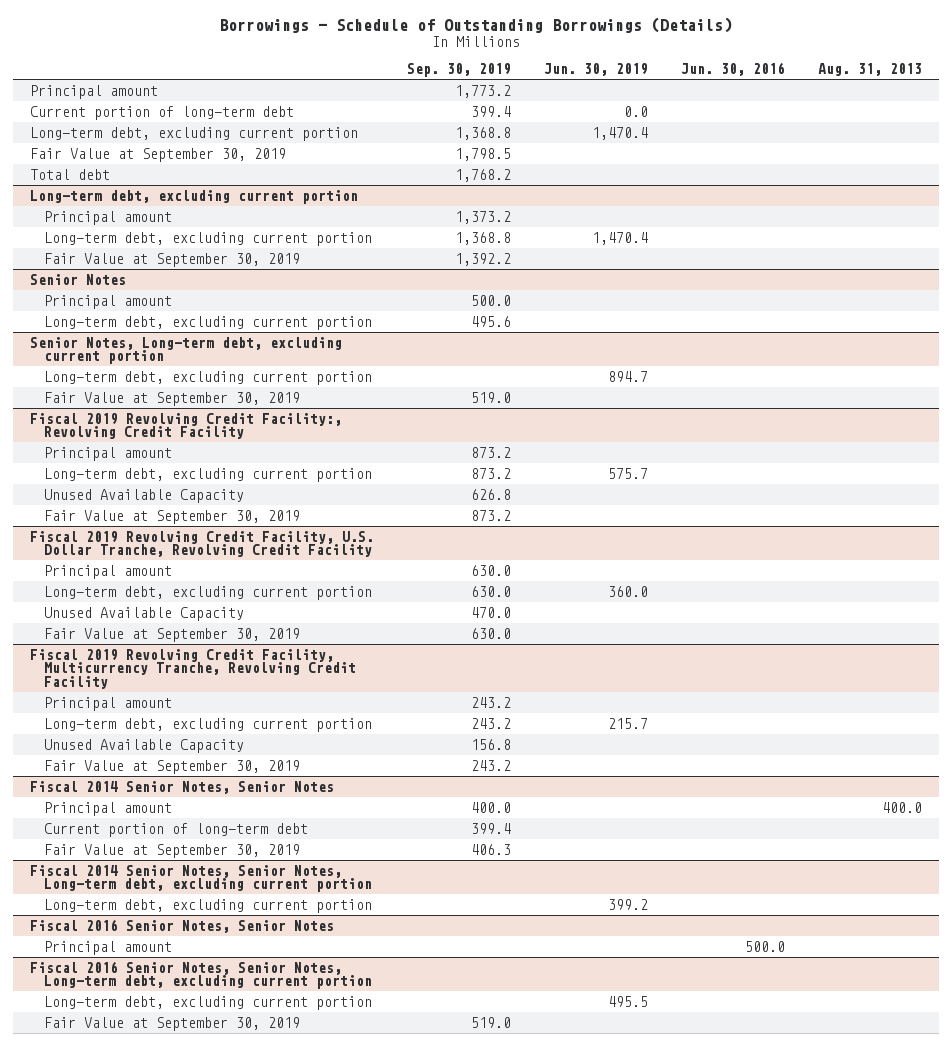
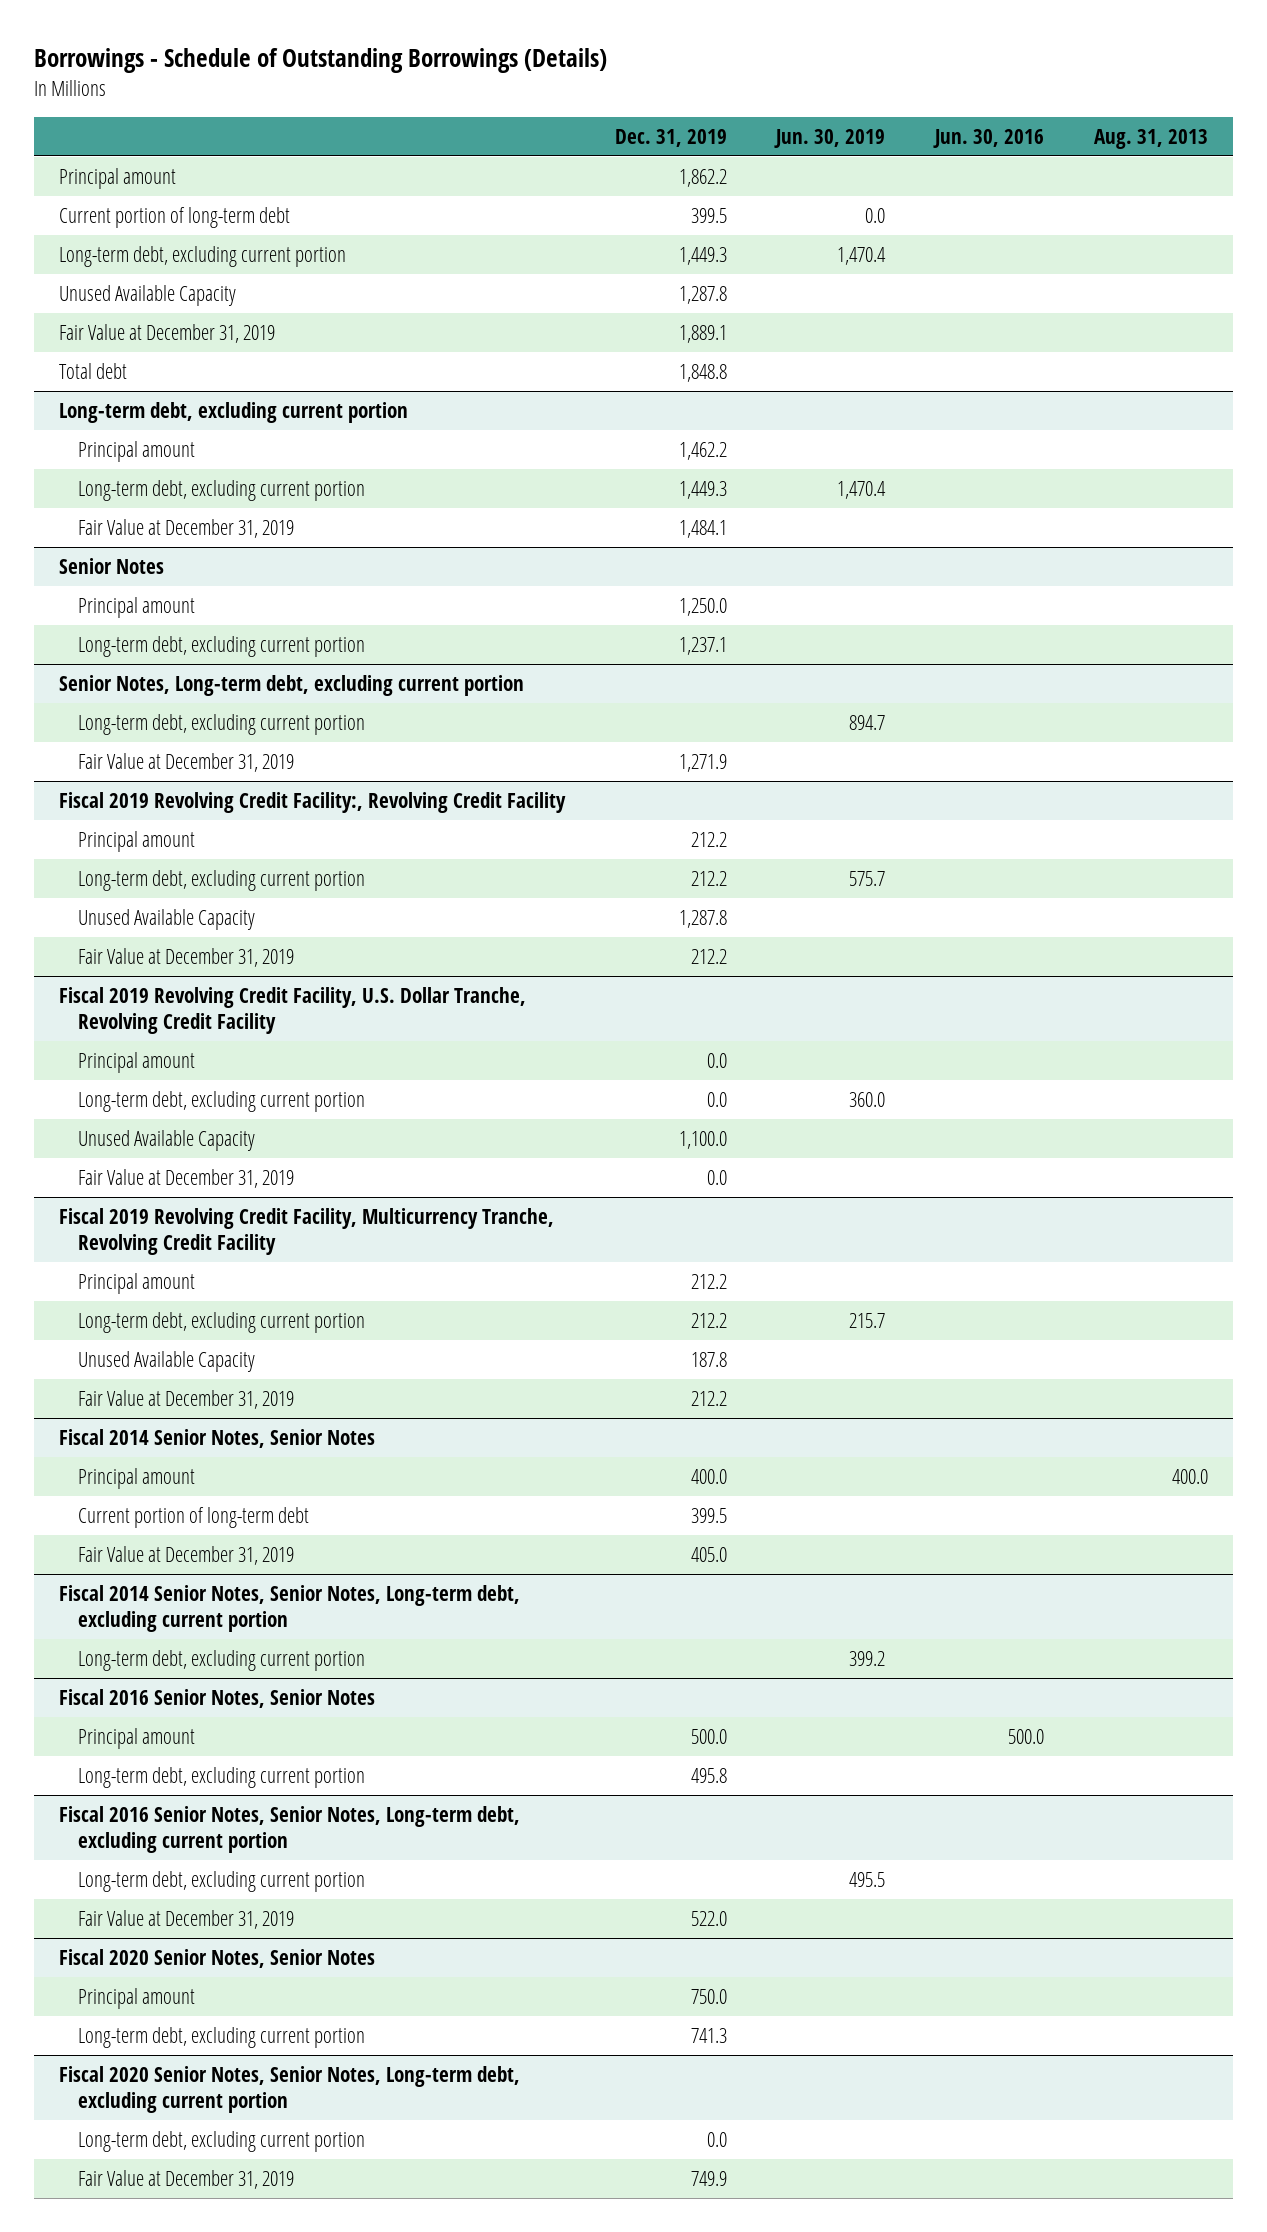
- | Sep. 30, 2019 | Jun. 30, 2019 | Jun. 30, 2016 | Aug. 31, 2013
+ | Dec. 31, 2019 | Jun. 30, 2019 | Jun. 30, 2016 | Aug. 31, 2013
- Fair Value at September 30, 2019 | 1,798.5 | | |
+ Unused Available Capacity | 1,287.8 | | |
+ Fair Value at December 31, 2019 | 1,889.1 | | |
@ Long-term debt, excluding current portion
- Fair Value at September 30, 2019 | 1,392.2 | | |
+ Fair Value at December 31, 2019 | 1,484.1 | | |
@ Senior Notes, Long-term debt, excluding current portion
- Fair Value at September 30, 2019 | 519.0 | | |
+ Fair Value at December 31, 2019 | 1,271.9 | | |
@ Fiscal 2019 Revolving Credit Facility:, Revolving Credit Facility
- Fair Value at September 30, 2019 | 873.2 | | |
+ Fair Value at December 31, 2019 | 212.2 | | |
@ Fiscal 2019 Revolving Credit Facility, U.S. Dollar Tranche, Revolving Credit Facility
- Fair Value at September 30, 2019 | 630.0 | | |
+ Fair Value at December 31, 2019 | 0.0 | | |
@ Fiscal 2019 Revolving Credit Facility, Multicurrency Tranche, Revolving Credit Facility
- Fair Value at September 30, 2019 | 243.2 | | |
+ Fair Value at December 31, 2019 | 212.2 | | |
@ Fiscal 2014 Senior Notes, Senior Notes
- Fair Value at September 30, 2019 | 406.3 | | |
+ Fair Value at December 31, 2019 | 405.0 | | |
@ Fiscal 2016 Senior Notes, Senior Notes
+ Long-term debt, excluding current portion | 495.8 | | |
@ Fiscal 2016 Senior Notes, Senior Notes, Long-term debt, excluding current portion
- Fair Value at September 30, 2019 | 519.0 | | |
+ Fair Value at December 31, 2019 | 522.0 | | |
+ Fiscal 2020 Senior Notes, Senior Notes
+ Principal amount | 750.0 | | |
+ Long-term debt, excluding current portion | 741.3 | | |
+ Fiscal 2020 Senior Notes, Senior Notes, Long-term debt, excluding current portion
+ Long-term debt, excluding current portion | 0.0 | | |
+ Fair Value at December 31, 2019 | 749.9 | | |

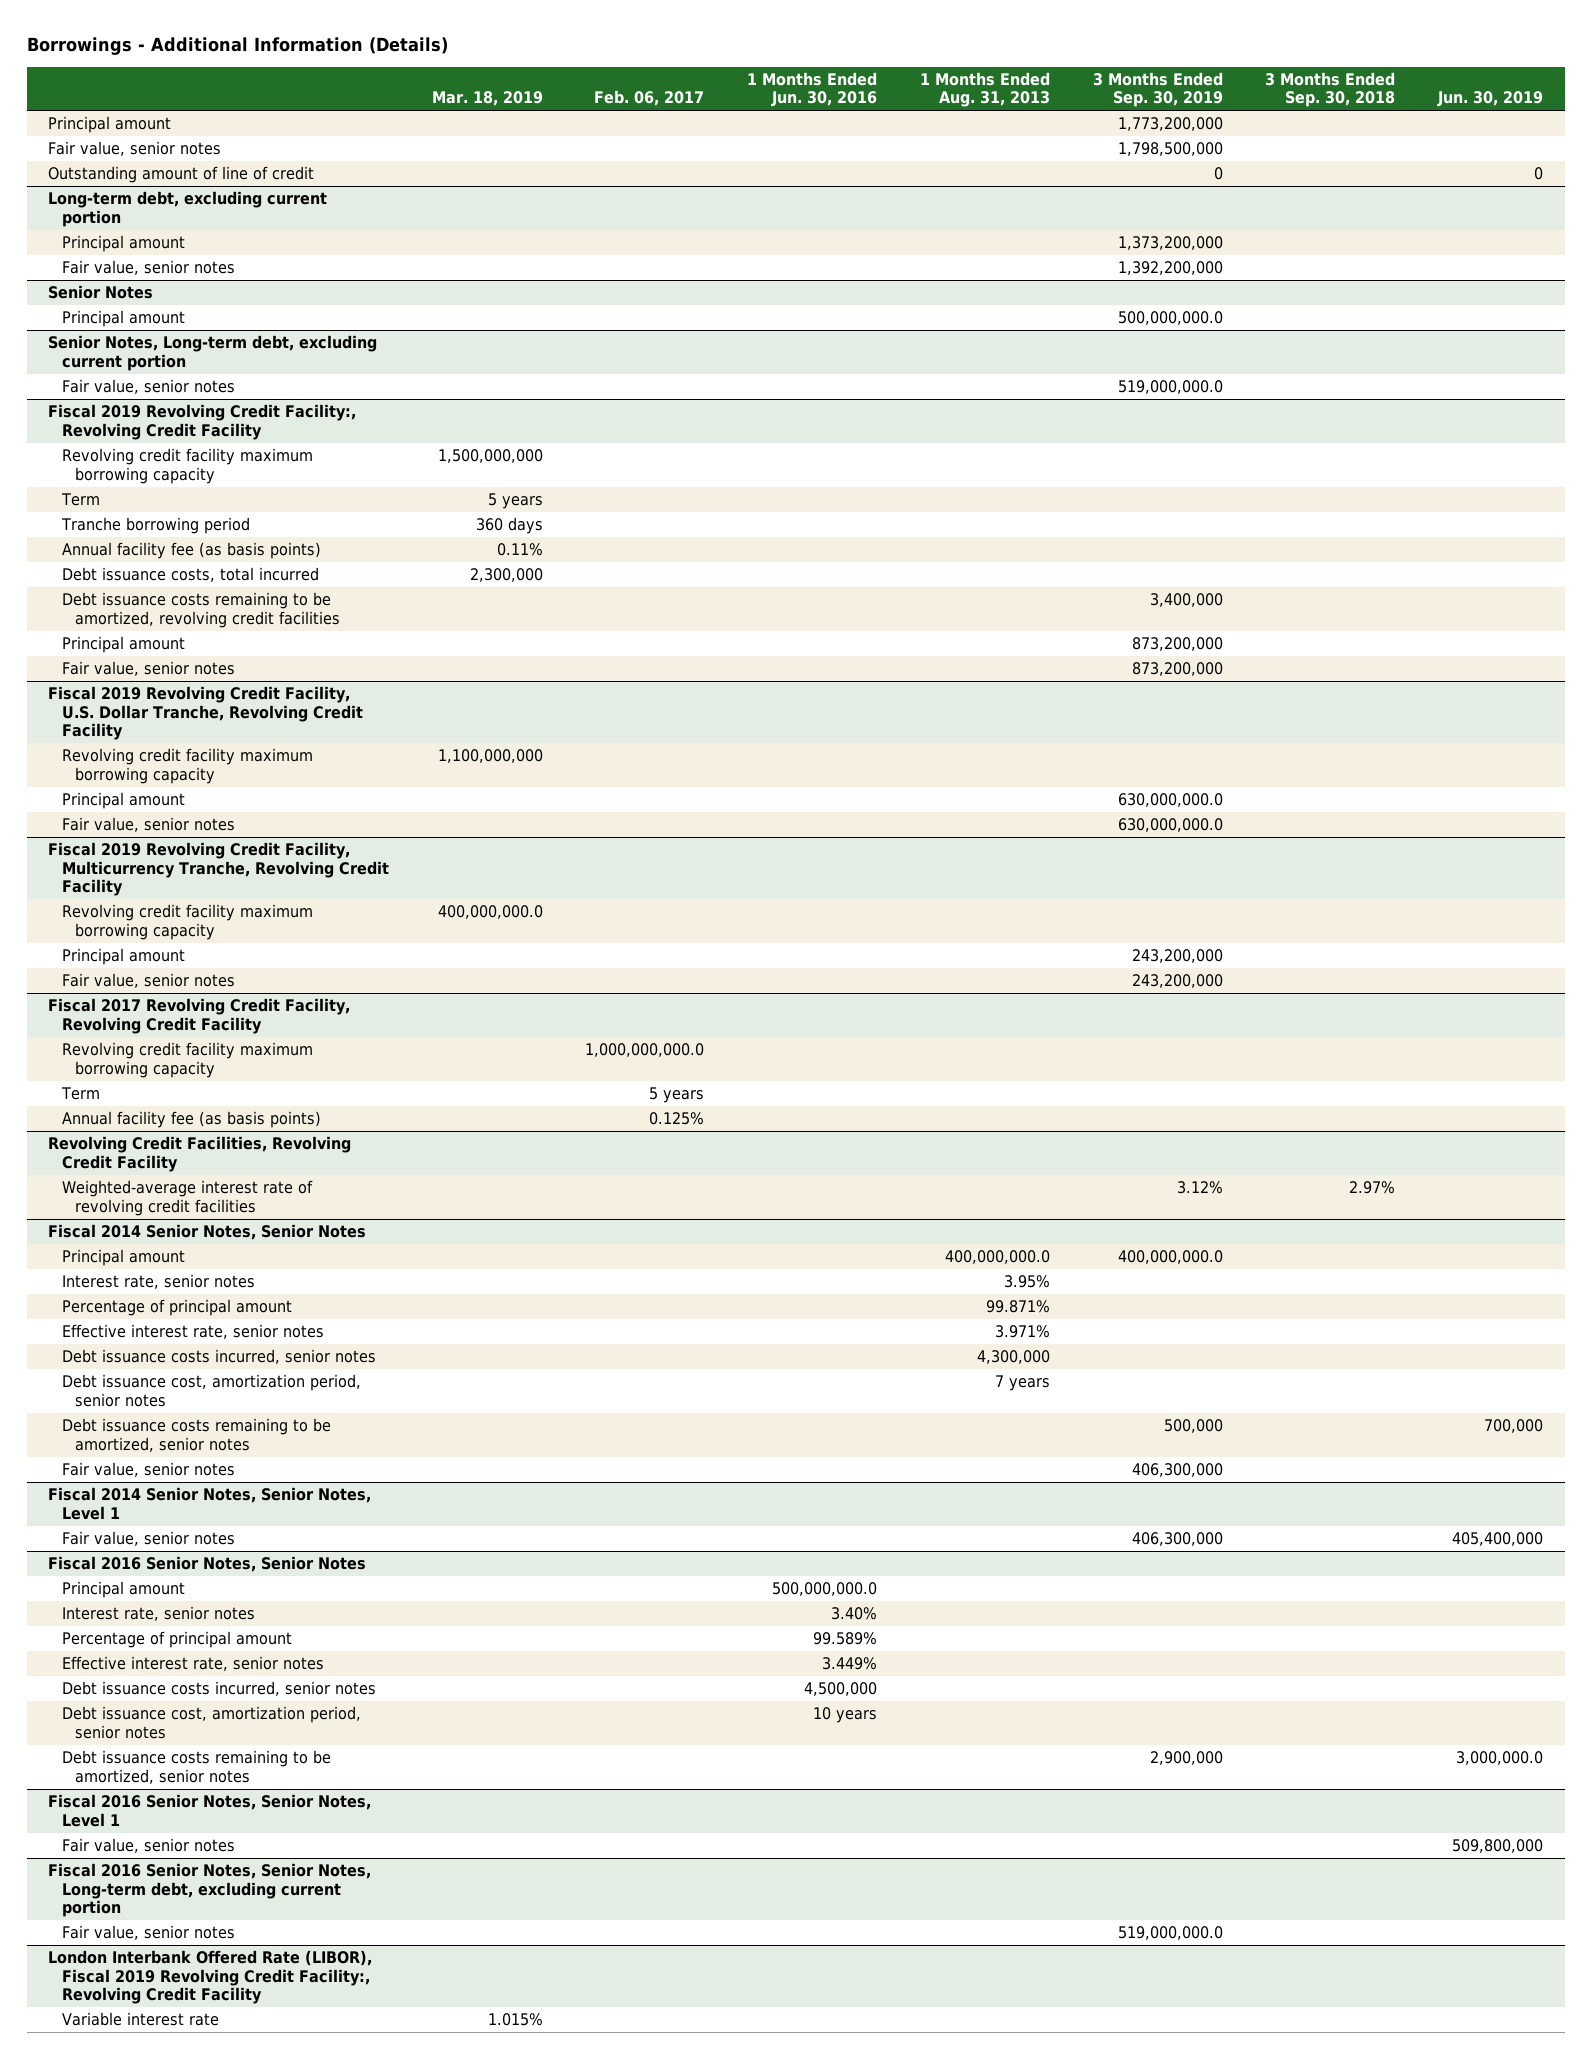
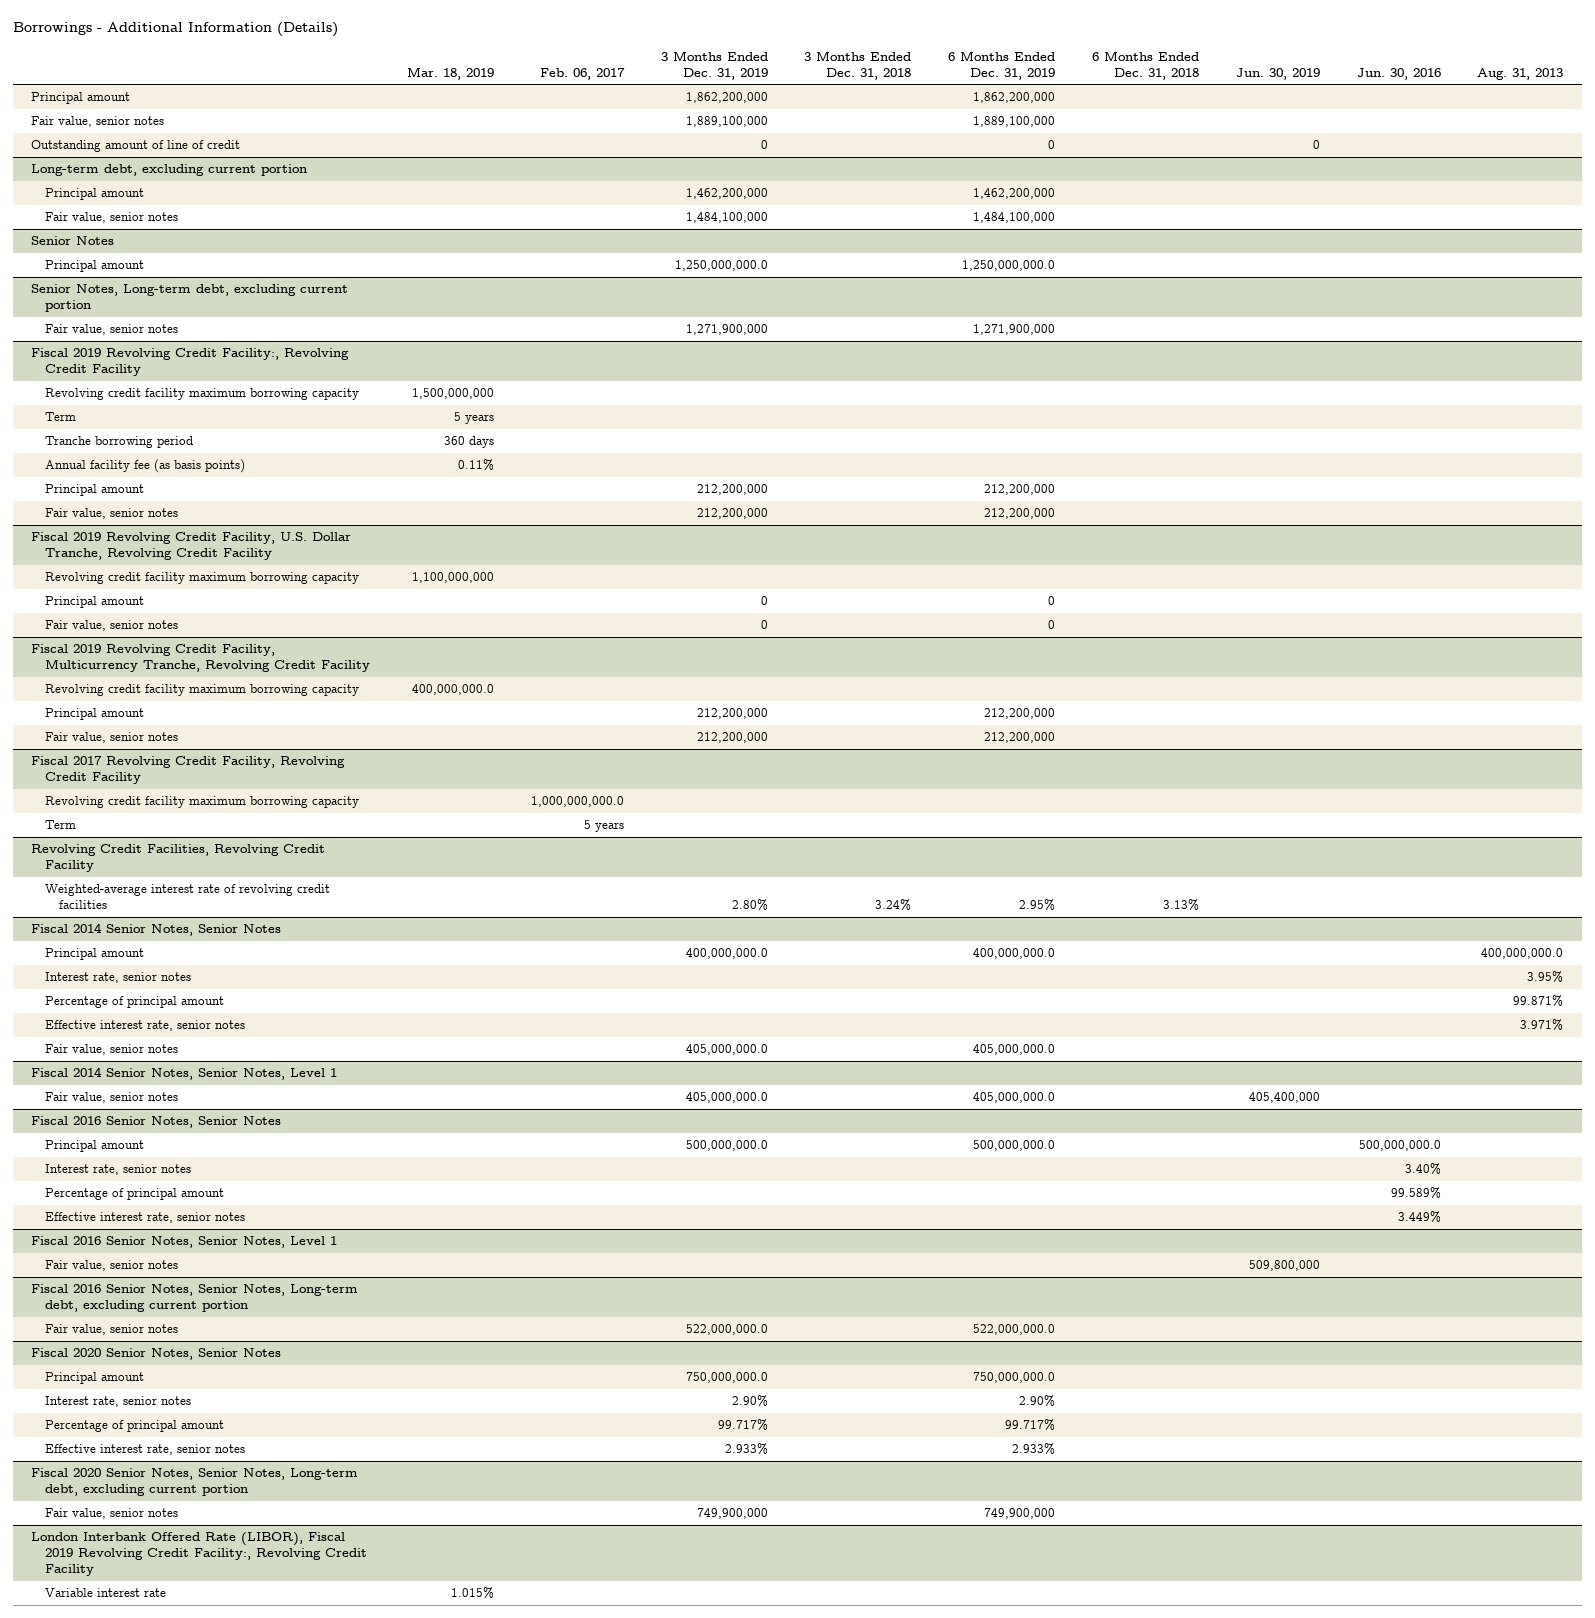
- | Mar. 18, 2019 | Feb. 06, 2017 | 1 Months Ended Jun. 30, 2016 | 1 Months Ended Aug. 31, 2013 | 3 Months Ended Sep. 30, 2019 | 3 Months Ended Sep. 30, 2018 | Jun. 30, 2019
+ | Mar. 18, 2019 | Feb. 06, 2017 | 3 Months Ended Dec. 31, 2019 | 3 Months Ended Dec. 31, 2018 | 6 Months Ended Dec. 31, 2019 | 6 Months Ended Dec. 31, 2018 | Jun. 30, 2019 | Jun. 30, 2016 | Aug. 31, 2013
@ Fiscal 2019 Revolving Credit Facility:, Revolving Credit Facility
- Debt issuance costs, total incurred | 2,300,000 | | | | | |
- Debt issuance costs remaining to be amortized, revolving credit facilities | | | | | 3,400,000 | |
@ Fiscal 2017 Revolving Credit Facility, Revolving Credit Facility
- Annual facility fee (as basis points) | | 0.125% | | | | |
@ Fiscal 2014 Senior Notes, Senior Notes
- Debt issuance costs incurred, senior notes | | | | 4,300,000 | | |
- Debt issuance cost, amortization period, senior notes | | | | 7 years | | |
- Debt issuance costs remaining to be amortized, senior notes | | | | | 500,000 | | 700,000
@ Fiscal 2016 Senior Notes, Senior Notes
- Debt issuance costs incurred, senior notes | | | 4,500,000 | | | |
- Debt issuance cost, amortization period, senior notes | | | 10 years | | | |
- Debt issuance costs remaining to be amortized, senior notes | | | | | 2,900,000 | | 3,000,000.0
+ Fiscal 2020 Senior Notes, Senior Notes
+ Principal amount | | | 750,000,000.0 | | 750,000,000.0 | | | |
+ Interest rate, senior notes | | | 2.90% | | 2.90% | | | |
+ Percentage of principal amount | | | 99.717% | | 99.717% | | | |
+ Effective interest rate, senior notes | | | 2.933% | | 2.933% | | | |
+ Fiscal 2020 Senior Notes, Senior Notes, Long-term debt, excluding current portion
+ Fair value, senior notes | | | 749,900,000 | | 749,900,000 | | | |

